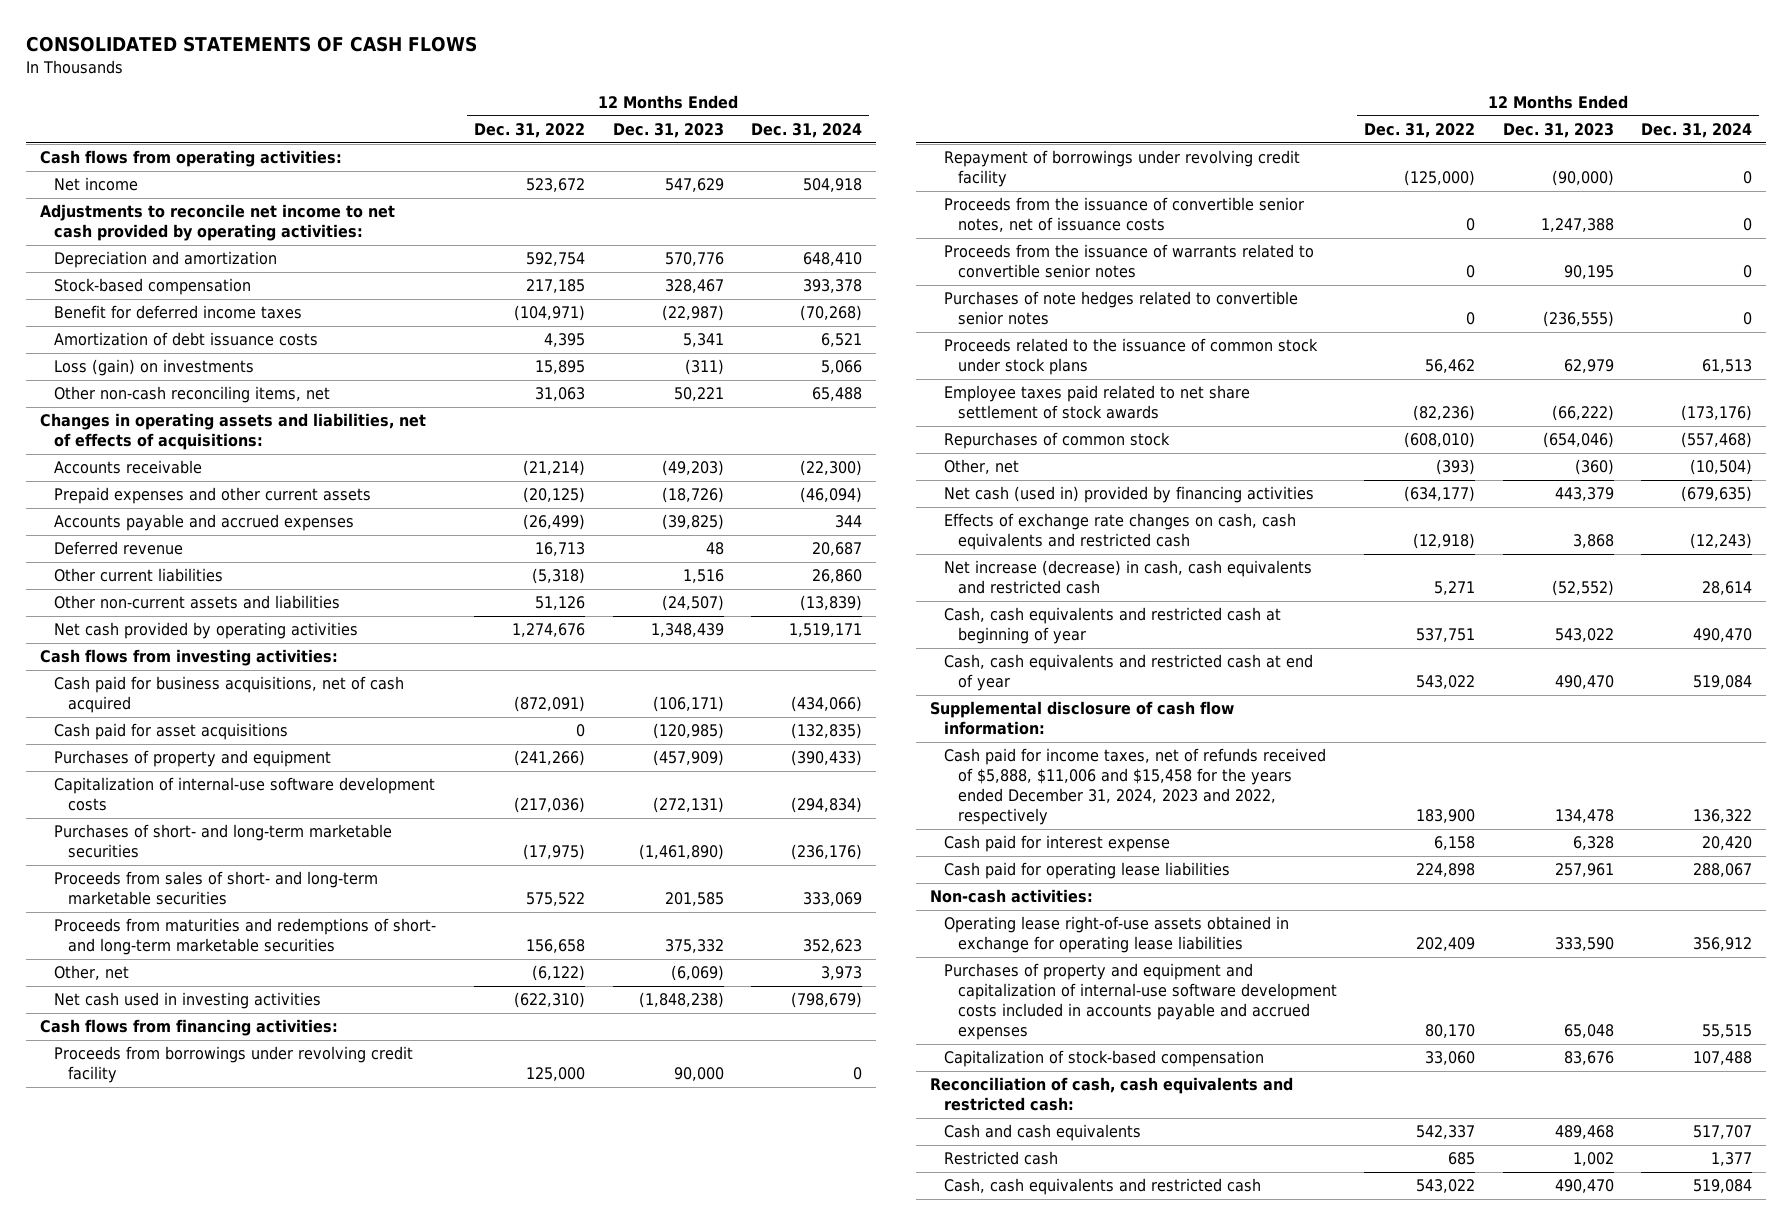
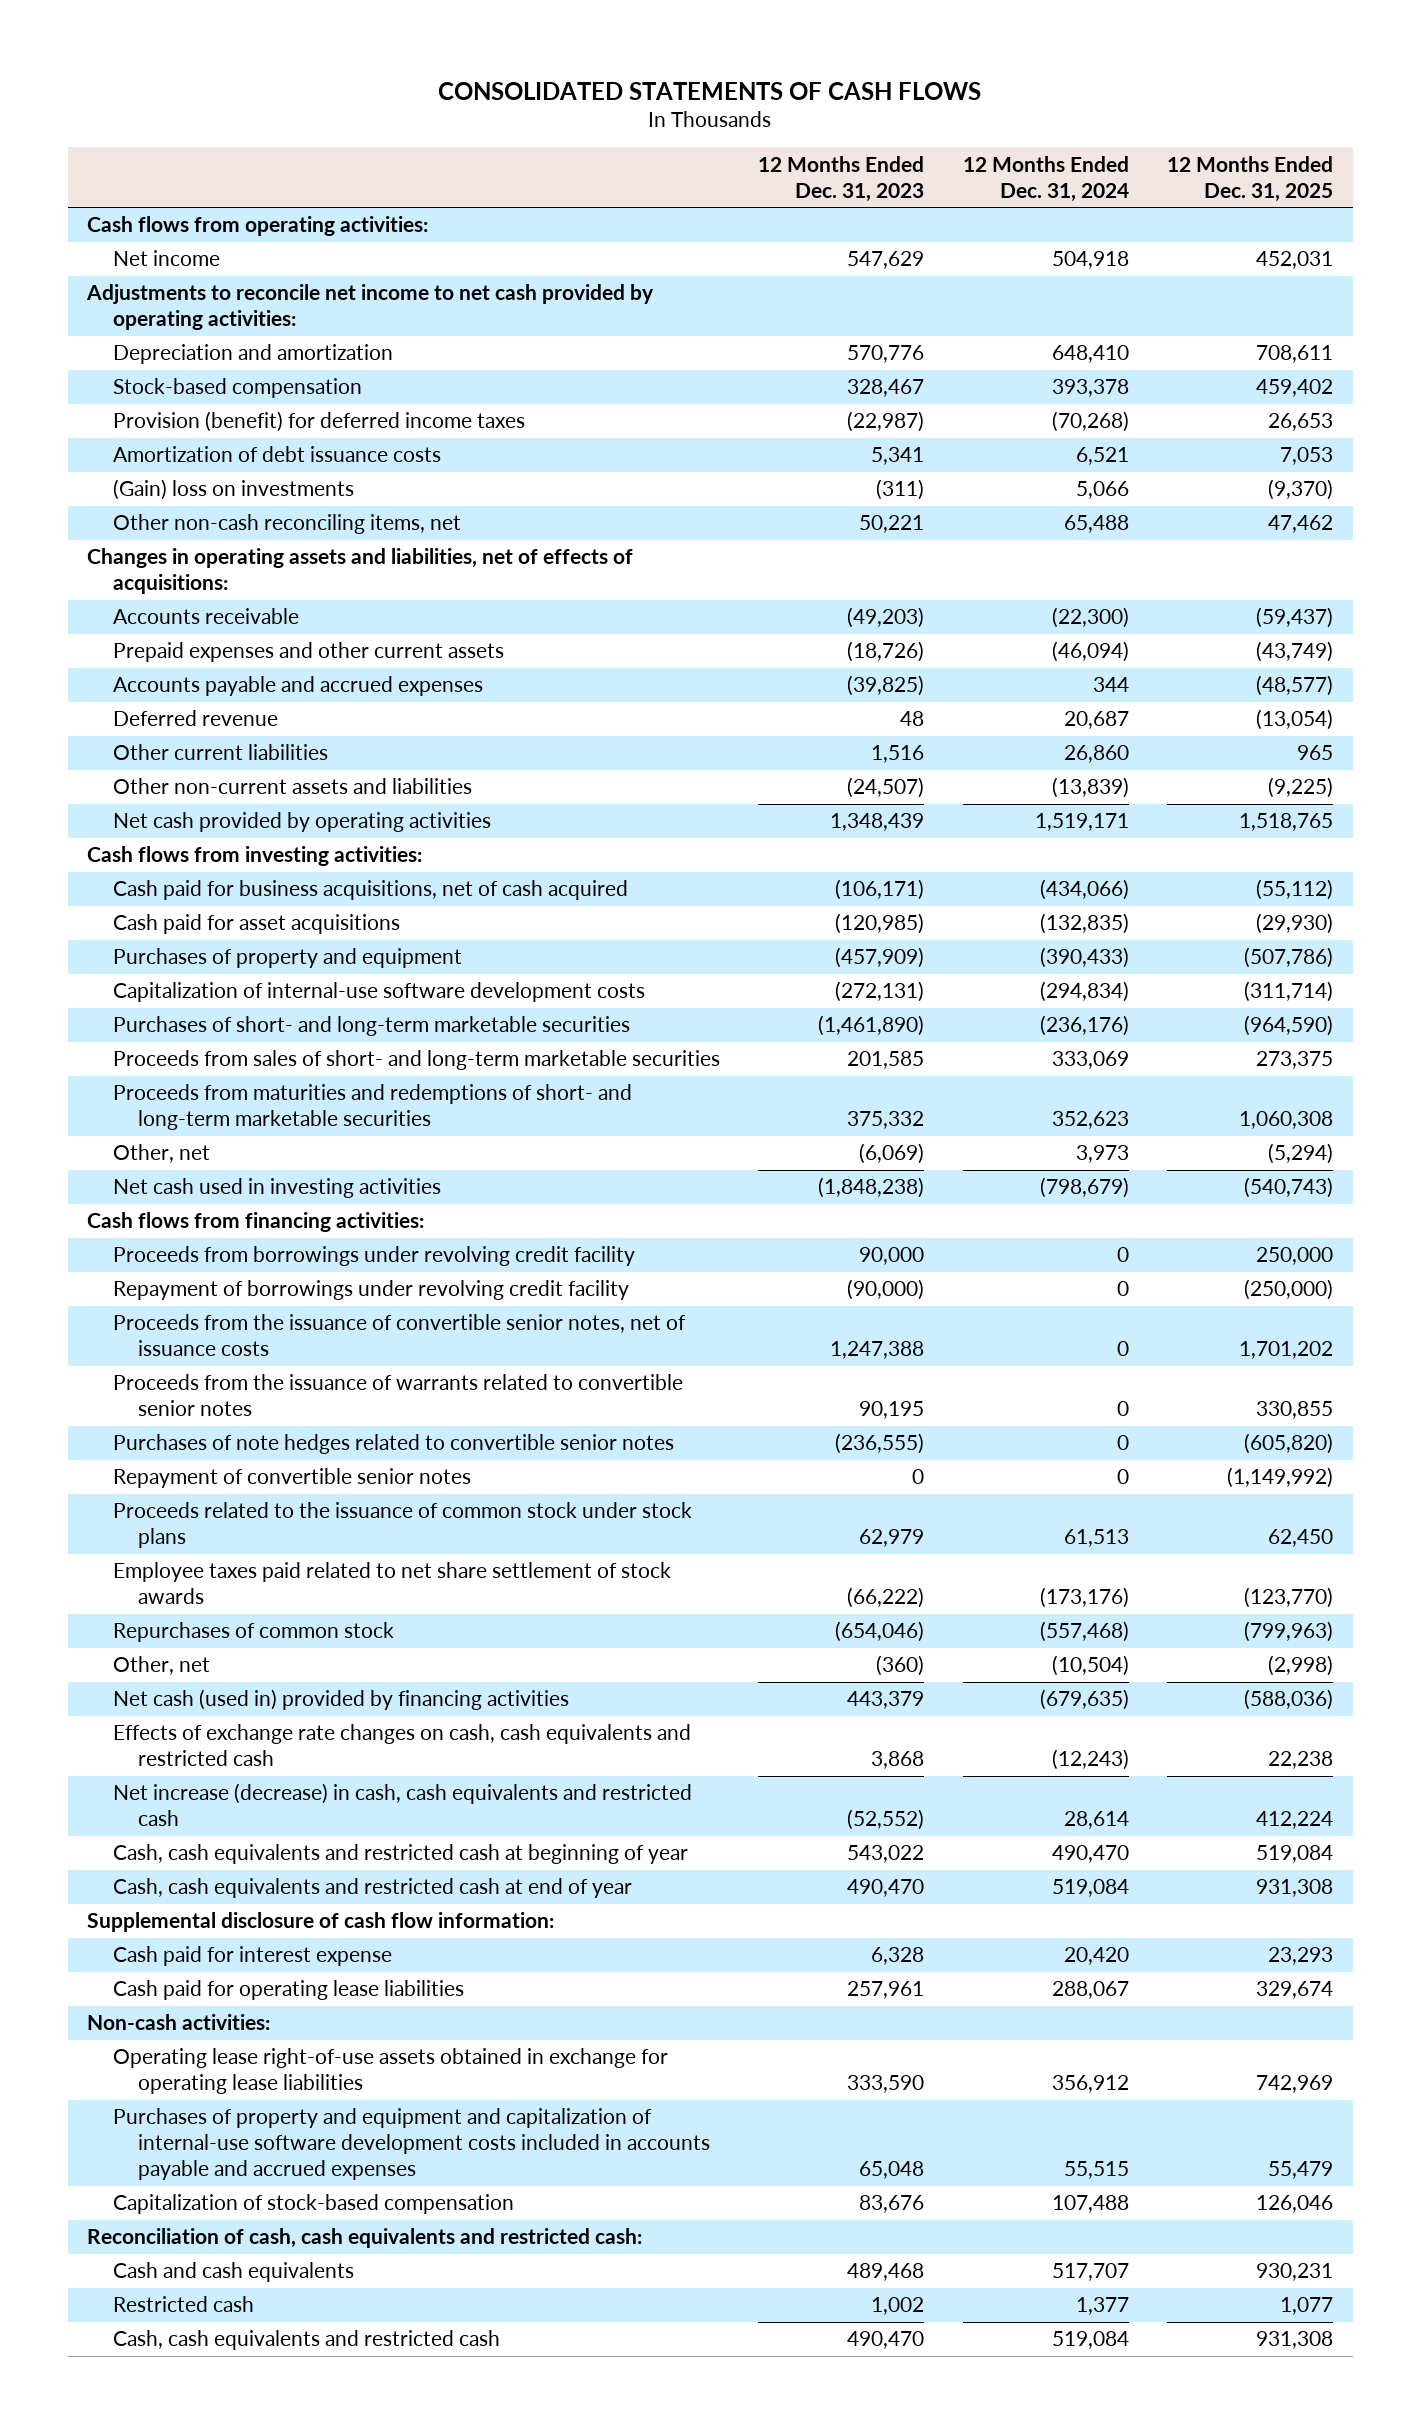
- | 12 Months Ended Dec. 31, 2022 | 12 Months Ended Dec. 31, 2023 | 12 Months Ended Dec. 31, 2024
+ | 12 Months Ended Dec. 31, 2023 | 12 Months Ended Dec. 31, 2024 | 12 Months Ended Dec. 31, 2025
- Benefit for deferred income taxes | (104,971) | (22,987) | (70,268)
+ Provision (benefit) for deferred income taxes | (22,987) | (70,268) | 26,653
- Loss (gain) on investments | 15,895 | (311) | 5,066
+ (Gain) loss on investments | (311) | 5,066 | (9,370)
+ Repayment of convertible senior notes | 0 | 0 | (1,149,992)
- Cash paid for income taxes, net of refunds received of $5,888, $11,006 and $15,458 for the years ended December 31, 2024, 2023 and 2022, respectively | 183,900 | 134,478 | 136,322

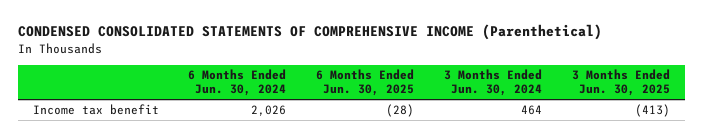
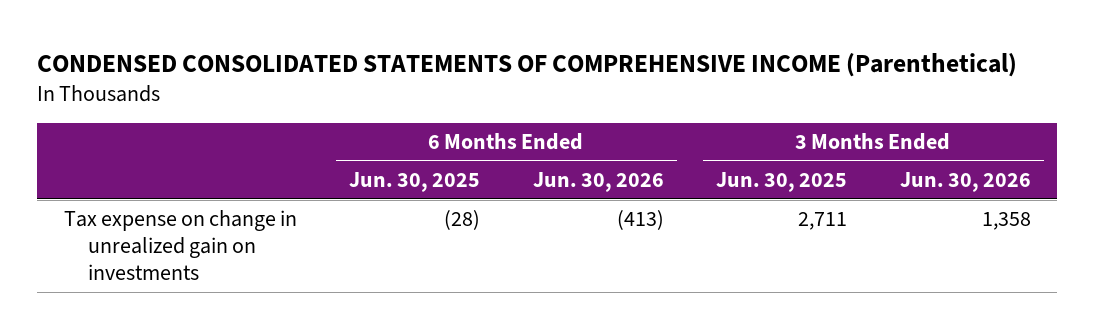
- | 6 Months Ended Jun. 30, 2024 | 6 Months Ended Jun. 30, 2025 | 3 Months Ended Jun. 30, 2024 | 3 Months Ended Jun. 30, 2025
+ | 6 Months Ended Jun. 30, 2025 | 6 Months Ended Jun. 30, 2026 | 3 Months Ended Jun. 30, 2025 | 3 Months Ended Jun. 30, 2026
- Income tax benefit | 2,026 | (28) | 464 | (413)
+ Tax expense on change in unrealized gain on investments | (28) | (413) | 2,711 | 1,358

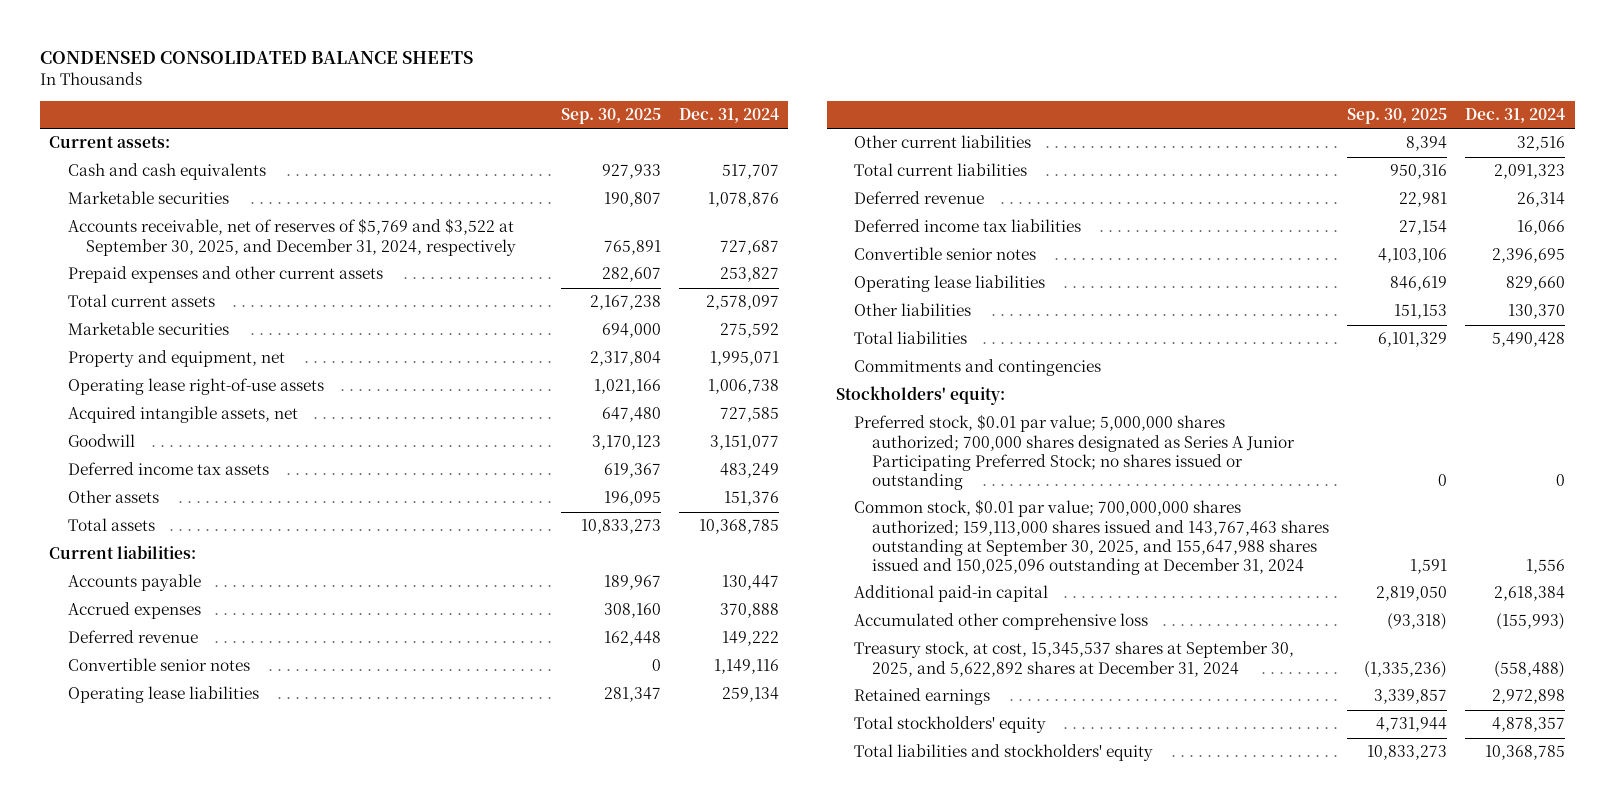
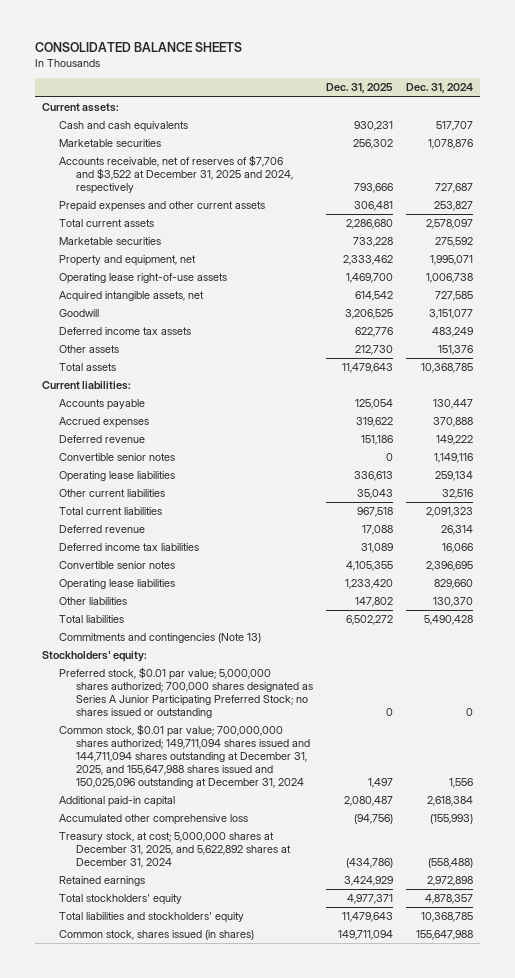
- CONDENSED CONSOLIDATED BALANCE SHEETS
+ CONSOLIDATED BALANCE SHEETS
- | Sep. 30, 2025 | Dec. 31, 2024
+ | Dec. 31, 2025 | Dec. 31, 2024
- Accounts receivable, net of reserves of $5,769 and $3,522 at September 30, 2025, and December 31, 2024, respectively | 765,891 | 727,687
+ Accounts receivable, net of reserves of $7,706 and $3,522 at December 31, 2025 and 2024, respectively | 793,666 | 727,687
- Commitments and contingencies
+ Commitments and contingencies (Note 13)
- Common stock, $0.01 par value; 700,000,000 shares authorized; 159,113,000 shares issued and 143,767,463 shares outstanding at September 30, 2025, and 155,647,988 shares issued and 150,025,096 outstanding at December 31, 2024 | 1,591 | 1,556
+ Common stock, $0.01 par value; 700,000,000 shares authorized; 149,711,094 shares issued and 144,711,094 shares outstanding at December 31, 2025, and 155,647,988 shares issued and 150,025,096 outstanding at December 31, 2024 | 1,497 | 1,556
- Treasury stock, at cost, 15,345,537 shares at September 30, 2025, and 5,622,892 shares at December 31, 2024 | (1,335,236) | (558,488)
+ Treasury stock, at cost; 5,000,000 shares at December 31, 2025, and 5,622,892 shares at December 31, 2024 | (434,786) | (558,488)
+ Common stock, shares issued (in shares) | 149,711,094 | 155,647,988

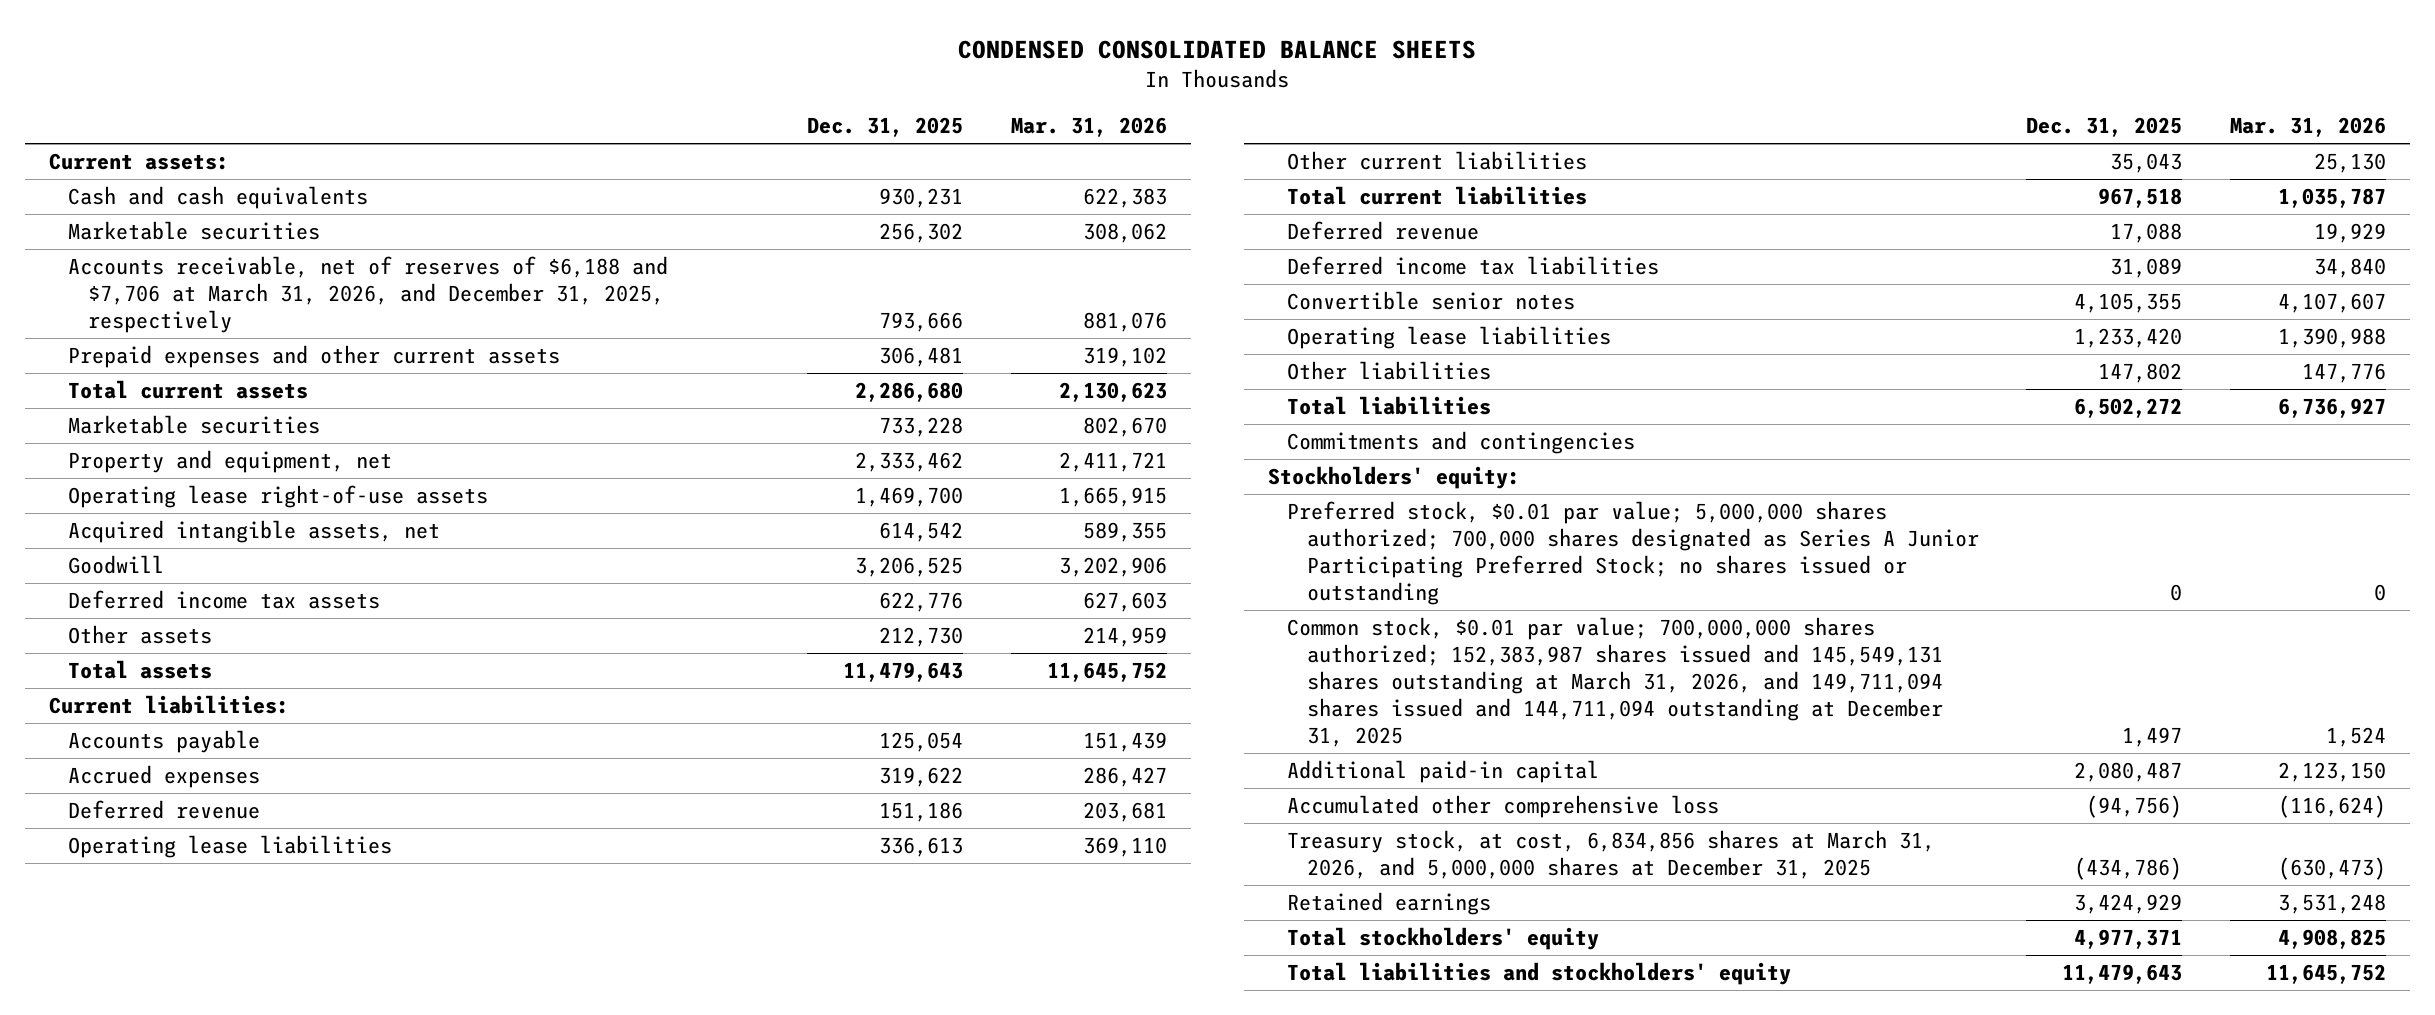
- CONSOLIDATED BALANCE SHEETS
+ CONDENSED CONSOLIDATED BALANCE SHEETS
- | Dec. 31, 2025 | Dec. 31, 2024
+ | Dec. 31, 2025 | Mar. 31, 2026
- Accounts receivable, net of reserves of $7,706 and $3,522 at December 31, 2025 and 2024, respectively | 793,666 | 727,687
+ Accounts receivable, net of reserves of $6,188 and $7,706 at March 31, 2026, and December 31, 2025, respectively | 793,666 | 881,076
- Convertible senior notes | 0 | 1,149,116
- Commitments and contingencies (Note 13)
+ Commitments and contingencies
- Common stock, $0.01 par value; 700,000,000 shares authorized; 149,711,094 shares issued and 144,711,094 shares outstanding at December 31, 2025, and 155,647,988 shares issued and 150,025,096 outstanding at December 31, 2024 | 1,497 | 1,556
+ Common stock, $0.01 par value; 700,000,000 shares authorized; 152,383,987 shares issued and 145,549,131 shares outstanding at March 31, 2026, and 149,711,094 shares issued and 144,711,094 outstanding at December 31, 2025 | 1,497 | 1,524
- Treasury stock, at cost; 5,000,000 shares at December 31, 2025, and 5,622,892 shares at December 31, 2024 | (434,786) | (558,488)
+ Treasury stock, at cost, 6,834,856 shares at March 31, 2026, and 5,000,000 shares at December 31, 2025 | (434,786) | (630,473)
- Common stock, shares issued (in shares) | 149,711,094 | 155,647,988

